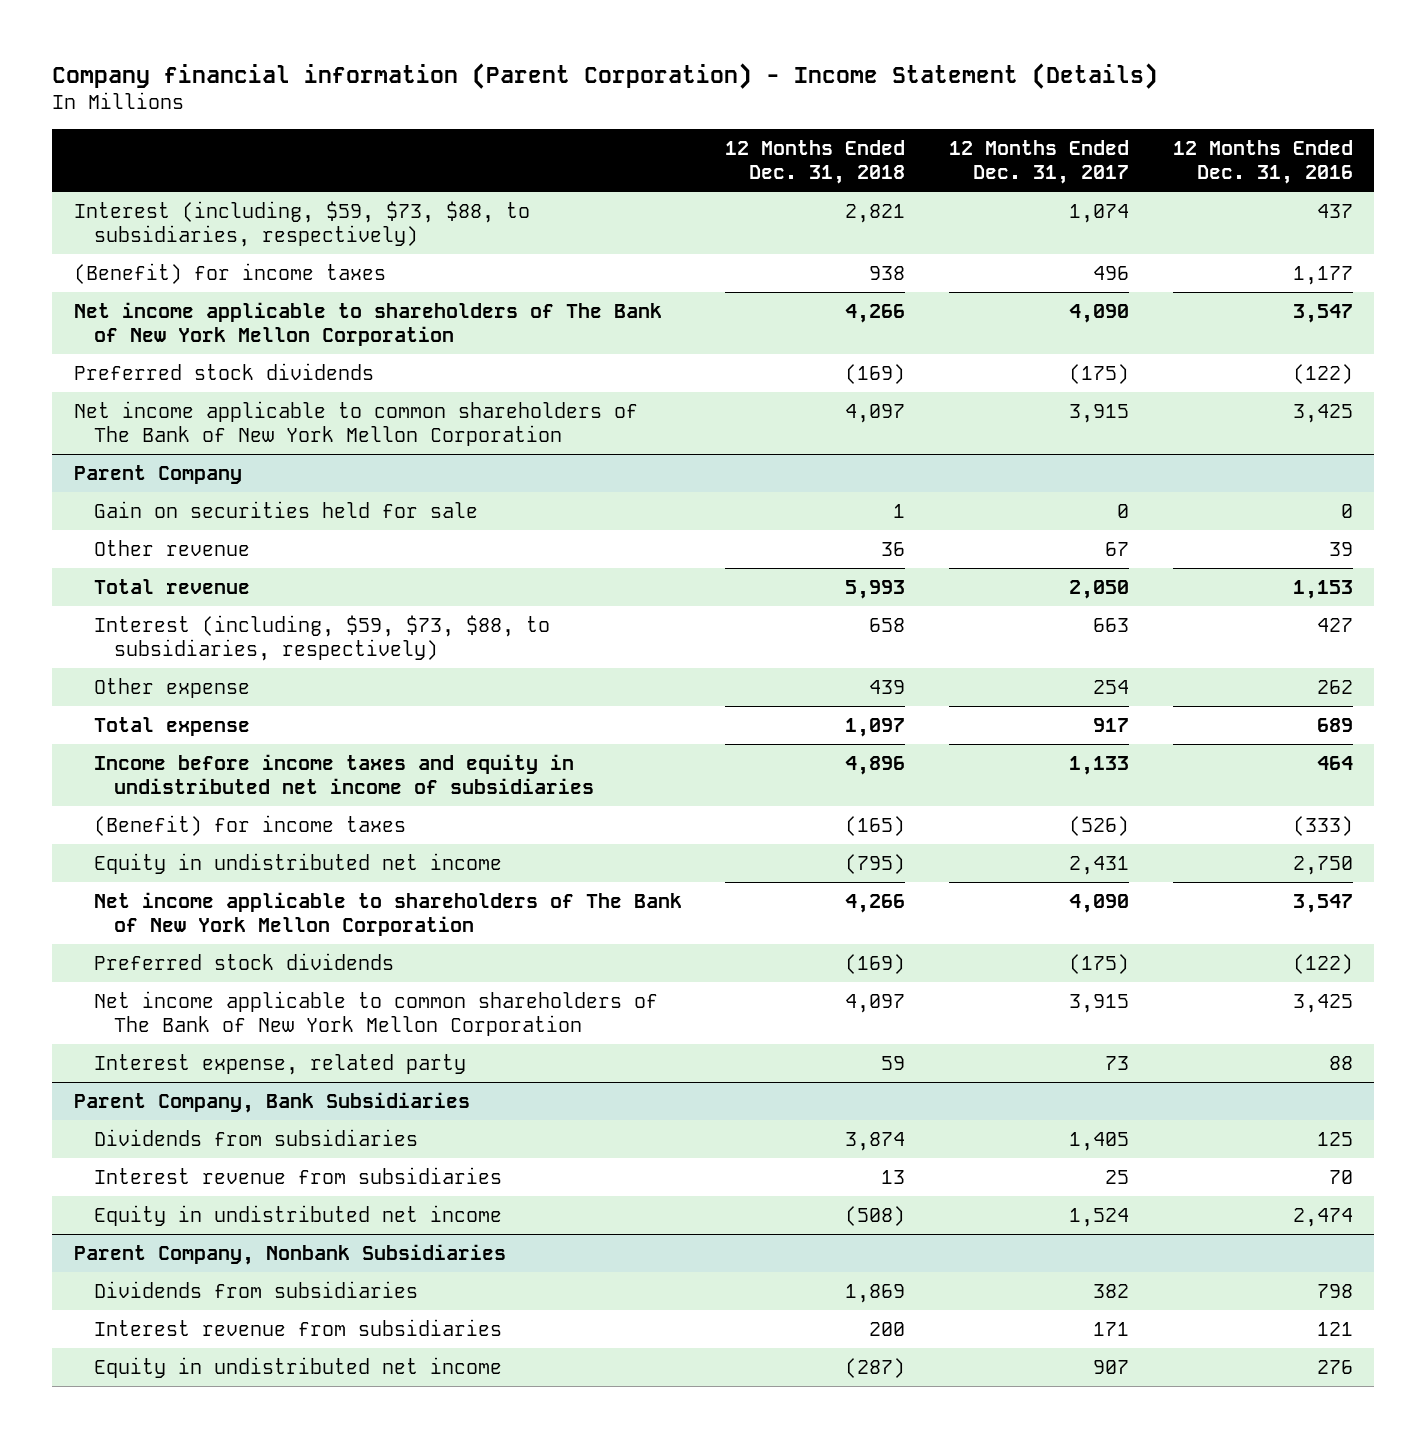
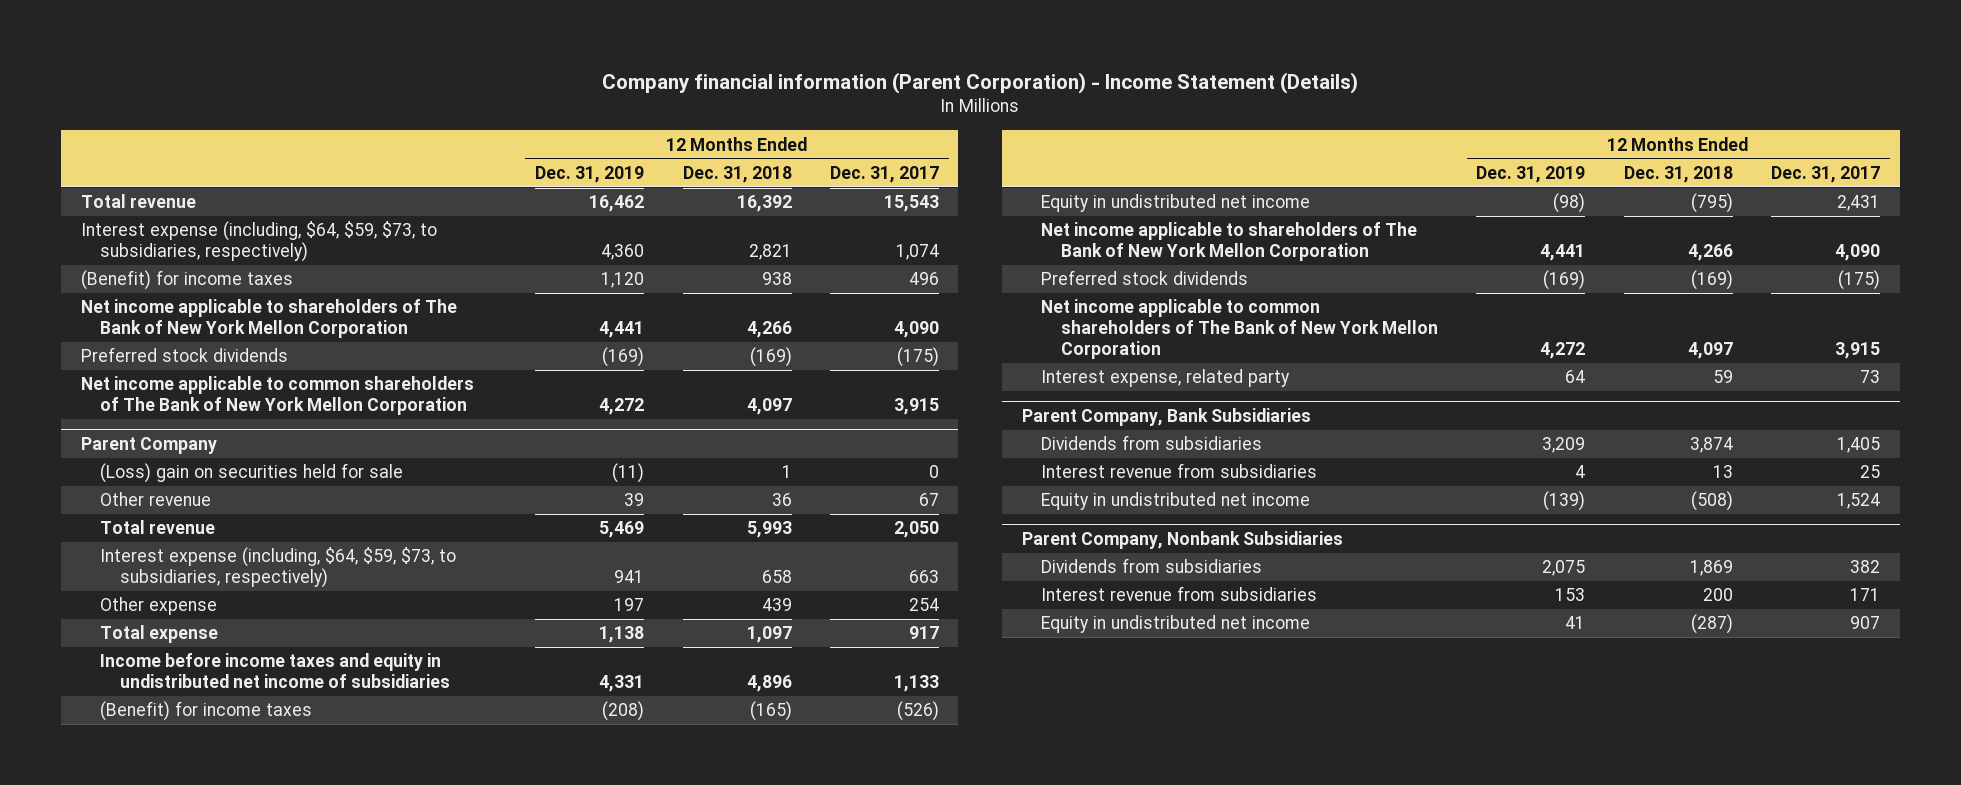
- | 12 Months Ended Dec. 31, 2018 | 12 Months Ended Dec. 31, 2017 | 12 Months Ended Dec. 31, 2016
+ | 12 Months Ended Dec. 31, 2019 | 12 Months Ended Dec. 31, 2018 | 12 Months Ended Dec. 31, 2017
- Interest (including, $59, $73, $88, to subsidiaries, respectively) | 2,821 | 1,074 | 437
+ Total revenue | 16,462 | 16,392 | 15,543
+ Interest expense (including, $64, $59, $73, to subsidiaries, respectively) | 4,360 | 2,821 | 1,074
@ Parent Company
- Gain on securities held for sale | 1 | 0 | 0
+ (Loss) gain on securities held for sale | (11) | 1 | 0
- Interest (including, $59, $73, $88, to subsidiaries, respectively) | 658 | 663 | 427
+ Interest expense (including, $64, $59, $73, to subsidiaries, respectively) | 941 | 658 | 663

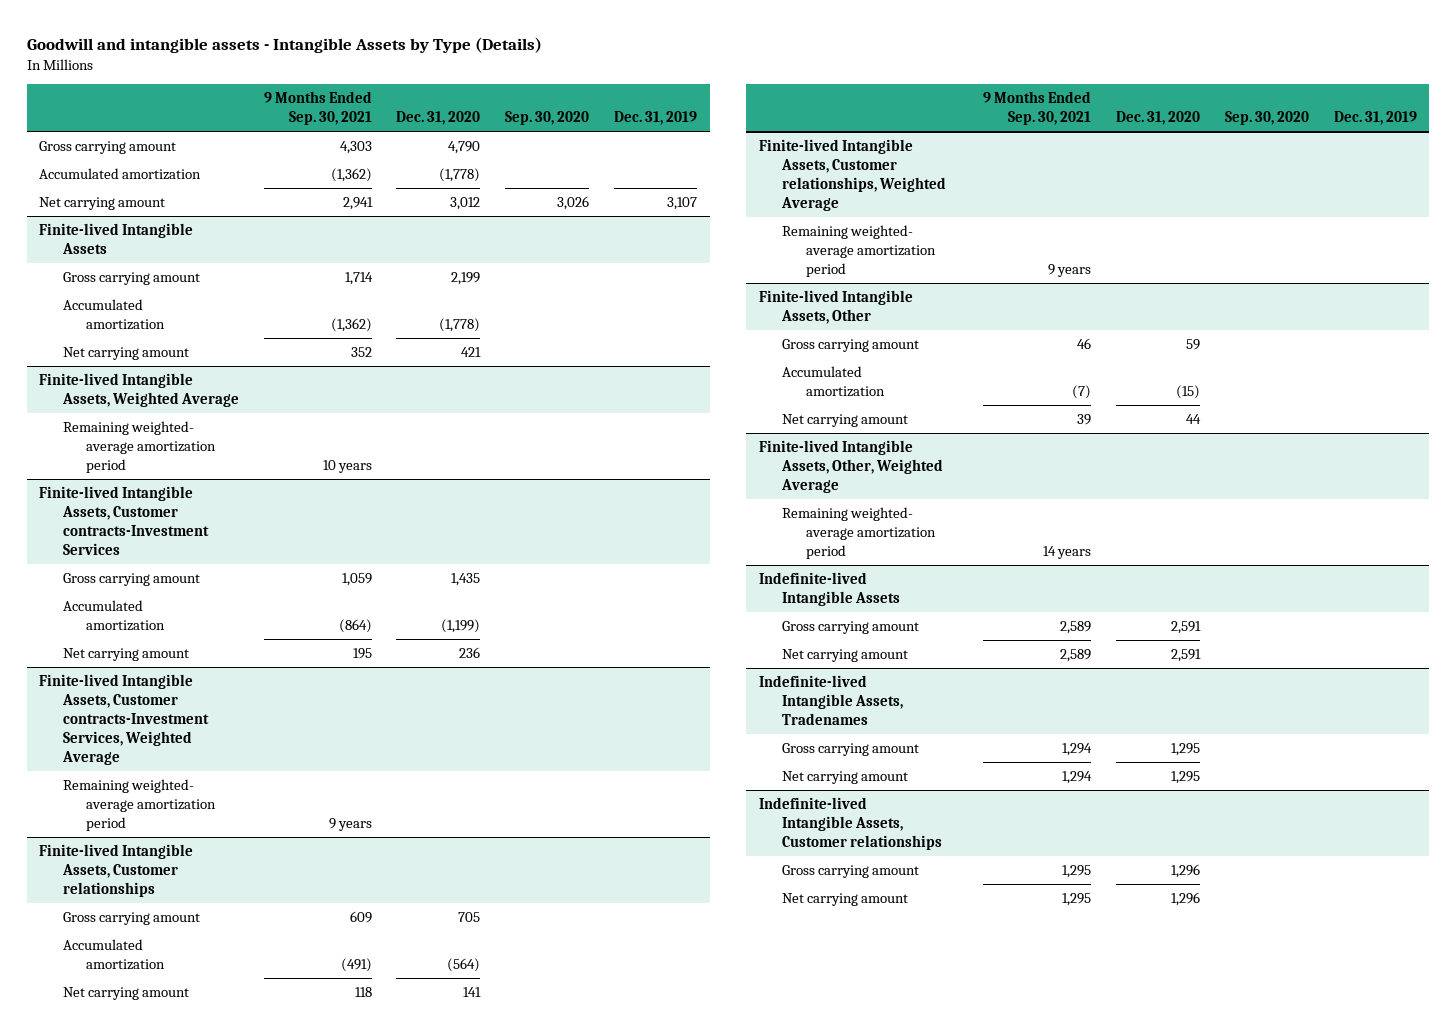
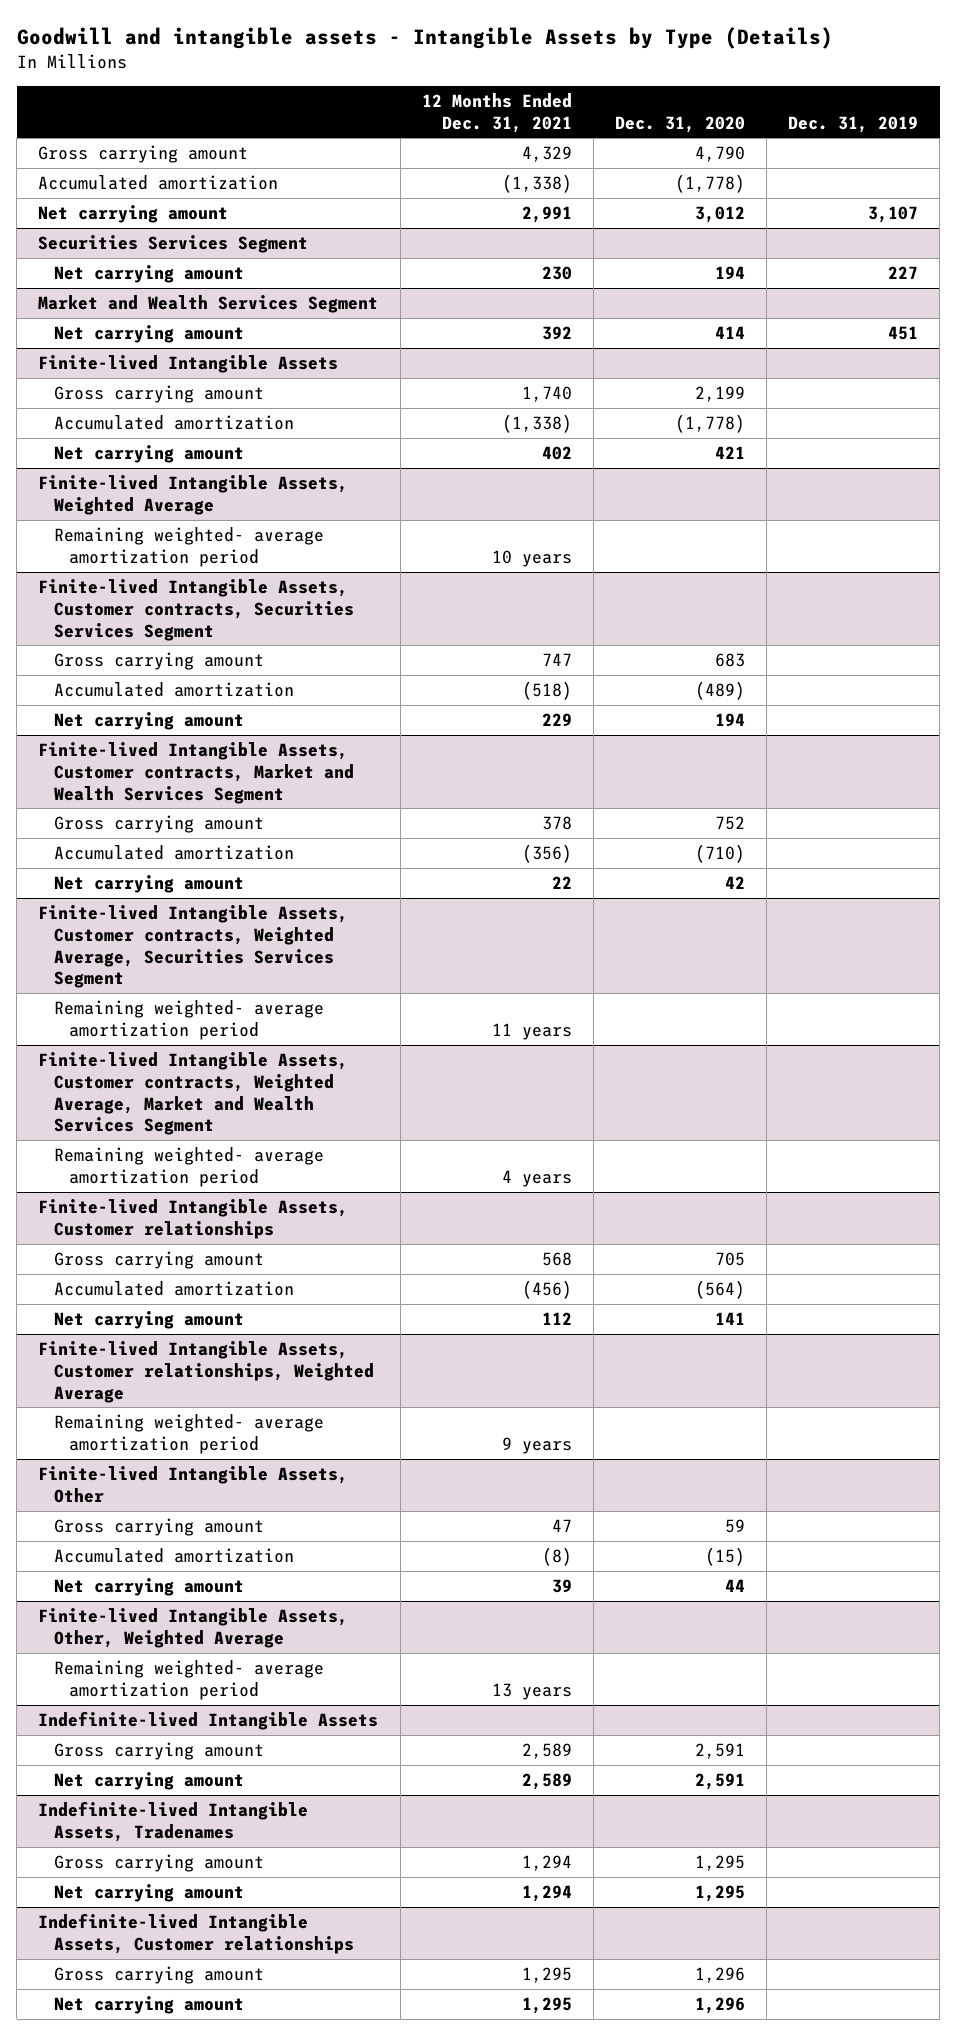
- | 9 Months Ended Sep. 30, 2021 | Dec. 31, 2020 | Sep. 30, 2020 | Dec. 31, 2019
+ | 12 Months Ended Dec. 31, 2021 | Dec. 31, 2020 | Dec. 31, 2019
+ Securities Services Segment
+ Net carrying amount | 230 | 194 | 227
+ Market and Wealth Services Segment
+ Net carrying amount | 392 | 414 | 451
- Finite-lived Intangible Assets, Customer contracts-Investment Services
- Gross carrying amount | 1,059 | 1,435 | |
- Accumulated amortization | (864) | (1,199) | |
- Net carrying amount | 195 | 236 | |
- Finite-lived Intangible Assets, Customer contracts-Investment Services, Weighted Average
+ Finite-lived Intangible Assets, Customer contracts, Securities Services Segment
+ Gross carrying amount | 747 | 683 |
+ Accumulated amortization | (518) | (489) |
+ Net carrying amount | 229 | 194 |
+ Finite-lived Intangible Assets, Customer contracts, Market and Wealth Services Segment
+ Gross carrying amount | 378 | 752 |
+ Accumulated amortization | (356) | (710) |
+ Net carrying amount | 22 | 42 |
+ Finite-lived Intangible Assets, Customer contracts, Weighted Average, Securities Services Segment
+ Finite-lived Intangible Assets, Customer contracts, Weighted Average, Market and Wealth Services Segment
+ Remaining weighted- average amortization period | 4 years | |

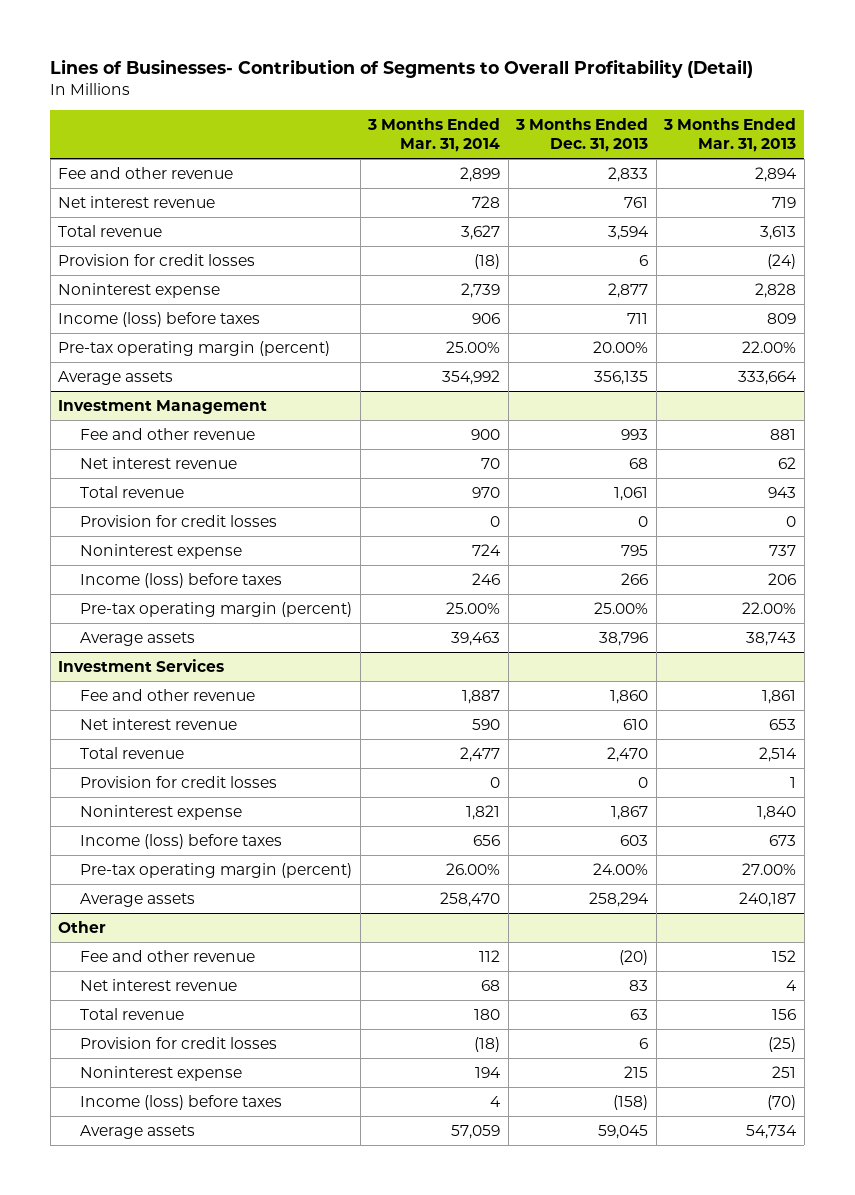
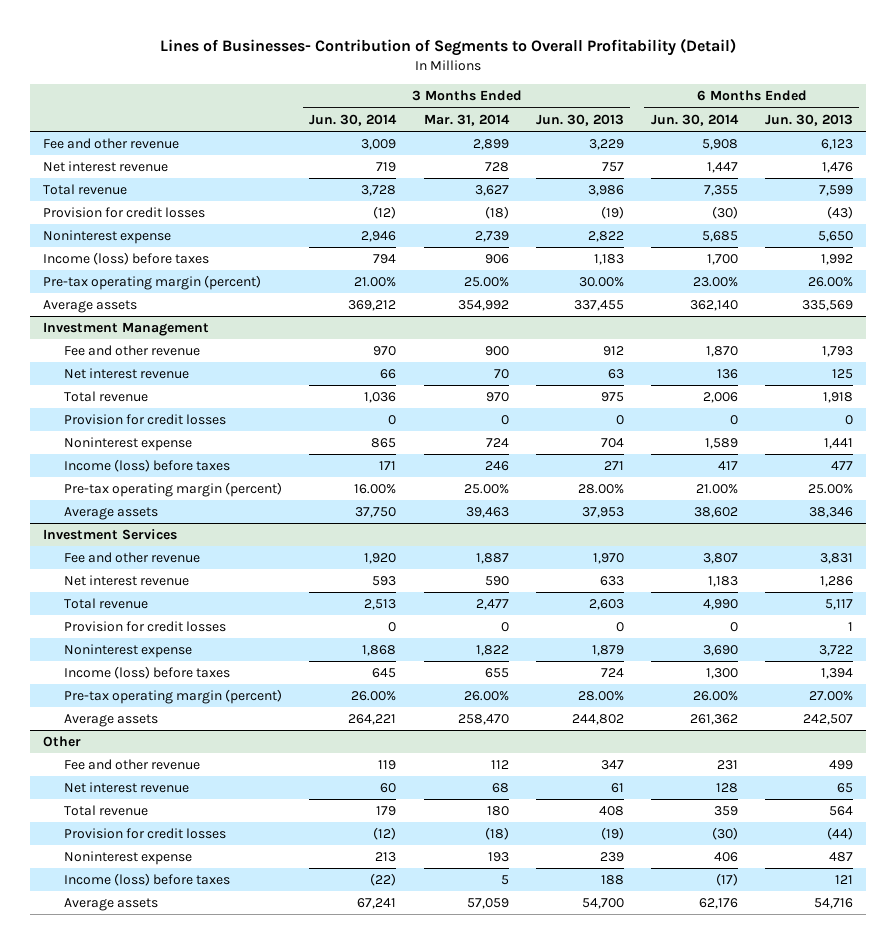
- | 3 Months Ended Mar. 31, 2014 | 3 Months Ended Dec. 31, 2013 | 3 Months Ended Mar. 31, 2013
+ | 3 Months Ended Jun. 30, 2014 | 3 Months Ended Mar. 31, 2014 | 3 Months Ended Jun. 30, 2013 | 6 Months Ended Jun. 30, 2014 | 6 Months Ended Jun. 30, 2013
@ Investment Services
- Noninterest expense | 1,821 | 1,867 | 1,840
- Income (loss) before taxes | 656 | 603 | 673
+ Noninterest expense | 1,868 | 1,822 | 1,879 | 3,690 | 3,722
+ Income (loss) before taxes | 645 | 655 | 724 | 1,300 | 1,394
@ Other
- Noninterest expense | 194 | 215 | 251
- Income (loss) before taxes | 4 | (158) | (70)
+ Noninterest expense | 213 | 193 | 239 | 406 | 487
+ Income (loss) before taxes | (22) | 5 | 188 | (17) | 121

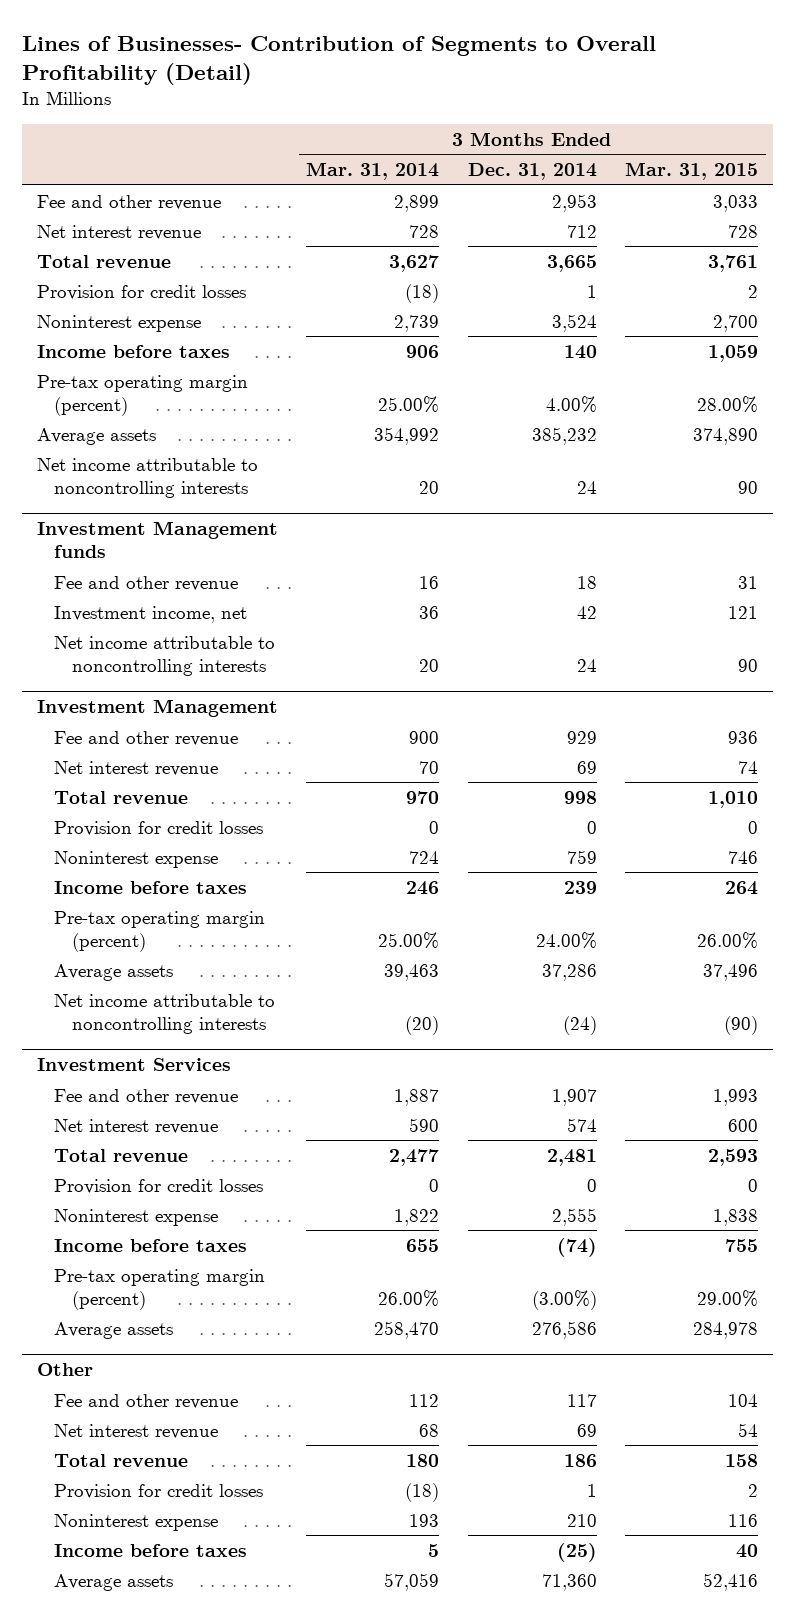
- | 3 Months Ended Jun. 30, 2014 | 3 Months Ended Mar. 31, 2014 | 3 Months Ended Jun. 30, 2013 | 6 Months Ended Jun. 30, 2014 | 6 Months Ended Jun. 30, 2013
+ | 3 Months Ended Mar. 31, 2014 | 3 Months Ended Dec. 31, 2014 | 3 Months Ended Mar. 31, 2015
- Income (loss) before taxes | 794 | 906 | 1,183 | 1,700 | 1,992
+ Income before taxes | 906 | 140 | 1,059
+ Net income attributable to noncontrolling interests | 20 | 24 | 90
+ Investment Management funds
+ Fee and other revenue | 16 | 18 | 31
+ Investment income, net | 36 | 42 | 121
+ Net income attributable to noncontrolling interests | 20 | 24 | 90
@ Investment Management
- Income (loss) before taxes | 171 | 246 | 271 | 417 | 477
+ Income before taxes | 246 | 239 | 264
+ Net income attributable to noncontrolling interests | (20) | (24) | (90)
@ Investment Services
- Income (loss) before taxes | 645 | 655 | 724 | 1,300 | 1,394
+ Income before taxes | 655 | (74) | 755
@ Other
- Income (loss) before taxes | (22) | 5 | 188 | (17) | 121
+ Income before taxes | 5 | (25) | 40

